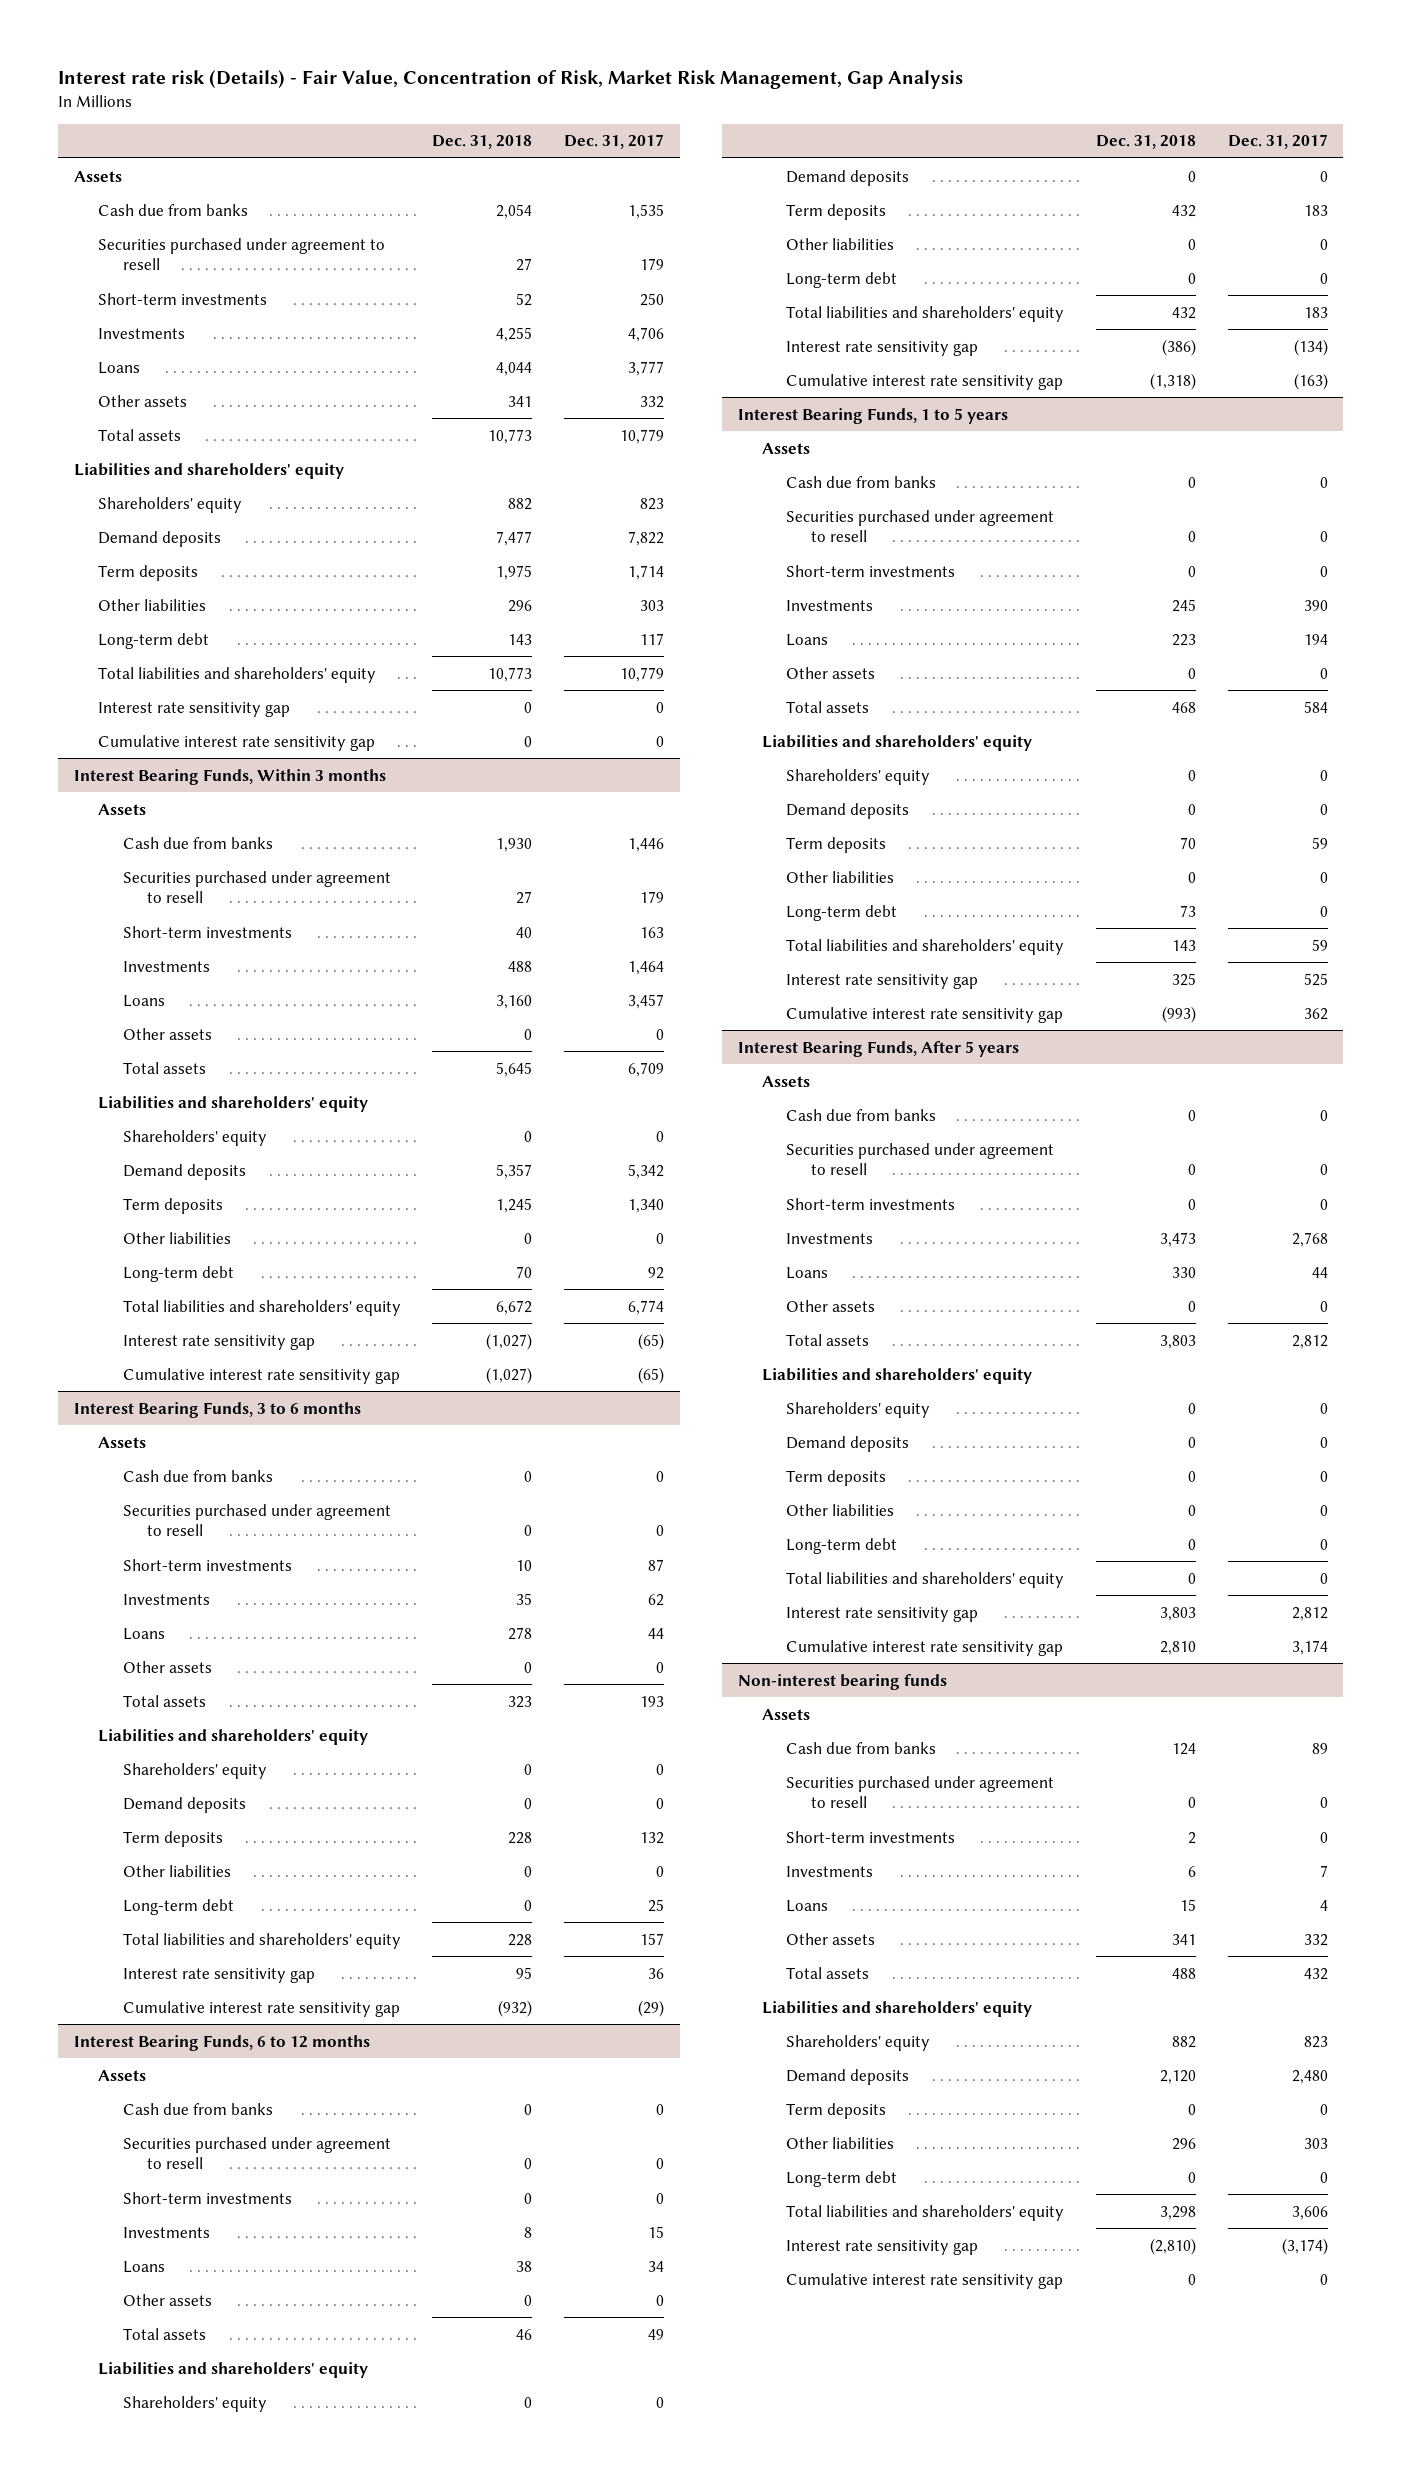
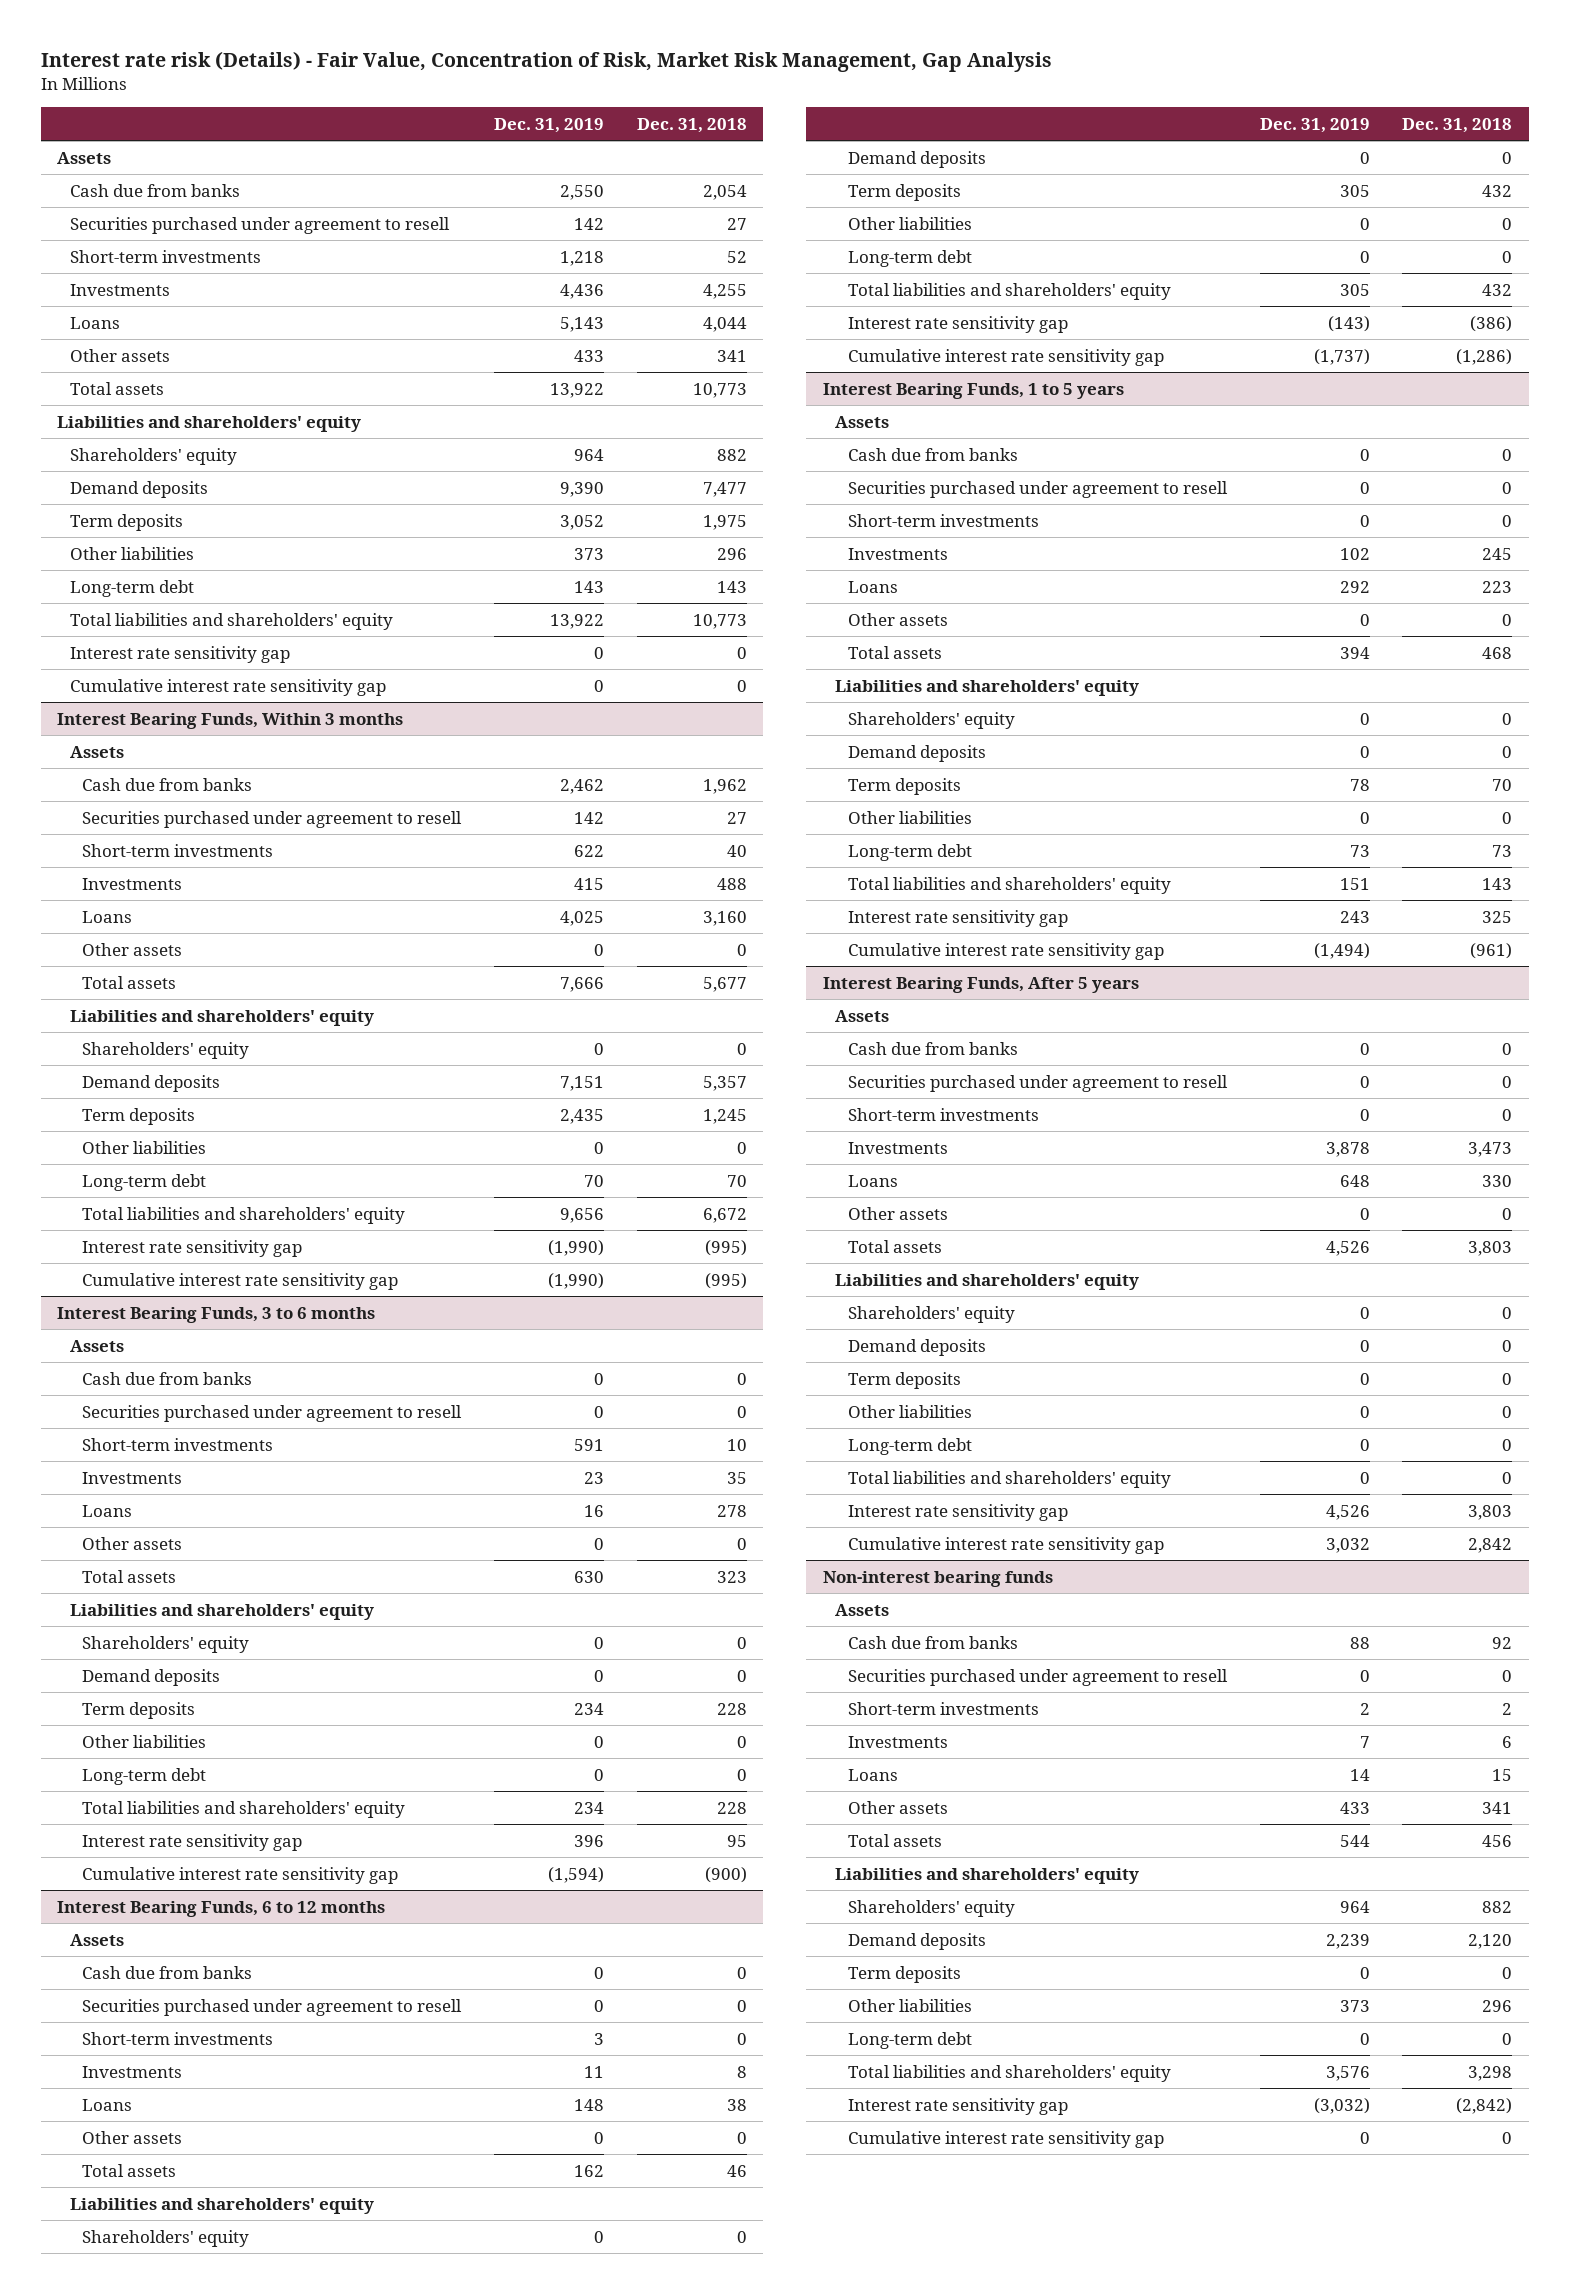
- | Dec. 31, 2018 | Dec. 31, 2017
+ | Dec. 31, 2019 | Dec. 31, 2018
@ Interest Bearing Funds, Within 3 months
- Cash due from banks | 1,930 | 1,446
+ Cash due from banks | 2,462 | 1,962
- Total assets | 5,645 | 6,709
+ Total assets | 7,666 | 5,677
- Interest rate sensitivity gap | (1,027) | (65)
- Cumulative interest rate sensitivity gap | (1,027) | (65)
+ Interest rate sensitivity gap | (1,990) | (995)
+ Cumulative interest rate sensitivity gap | (1,990) | (995)
@ Interest Bearing Funds, 3 to 6 months
- Cumulative interest rate sensitivity gap | (932) | (29)
+ Cumulative interest rate sensitivity gap | (1,594) | (900)
@ Interest Bearing Funds, 6 to 12 months
- Cumulative interest rate sensitivity gap | (1,318) | (163)
+ Cumulative interest rate sensitivity gap | (1,737) | (1,286)
@ Interest Bearing Funds, 1 to 5 years
- Cumulative interest rate sensitivity gap | (993) | 362
+ Cumulative interest rate sensitivity gap | (1,494) | (961)
@ Interest Bearing Funds, After 5 years
- Cumulative interest rate sensitivity gap | 2,810 | 3,174
+ Cumulative interest rate sensitivity gap | 3,032 | 2,842
@ Non-interest bearing funds
- Cash due from banks | 124 | 89
+ Cash due from banks | 88 | 92
- Total assets | 488 | 432
+ Total assets | 544 | 456
- Interest rate sensitivity gap | (2,810) | (3,174)
+ Interest rate sensitivity gap | (3,032) | (2,842)

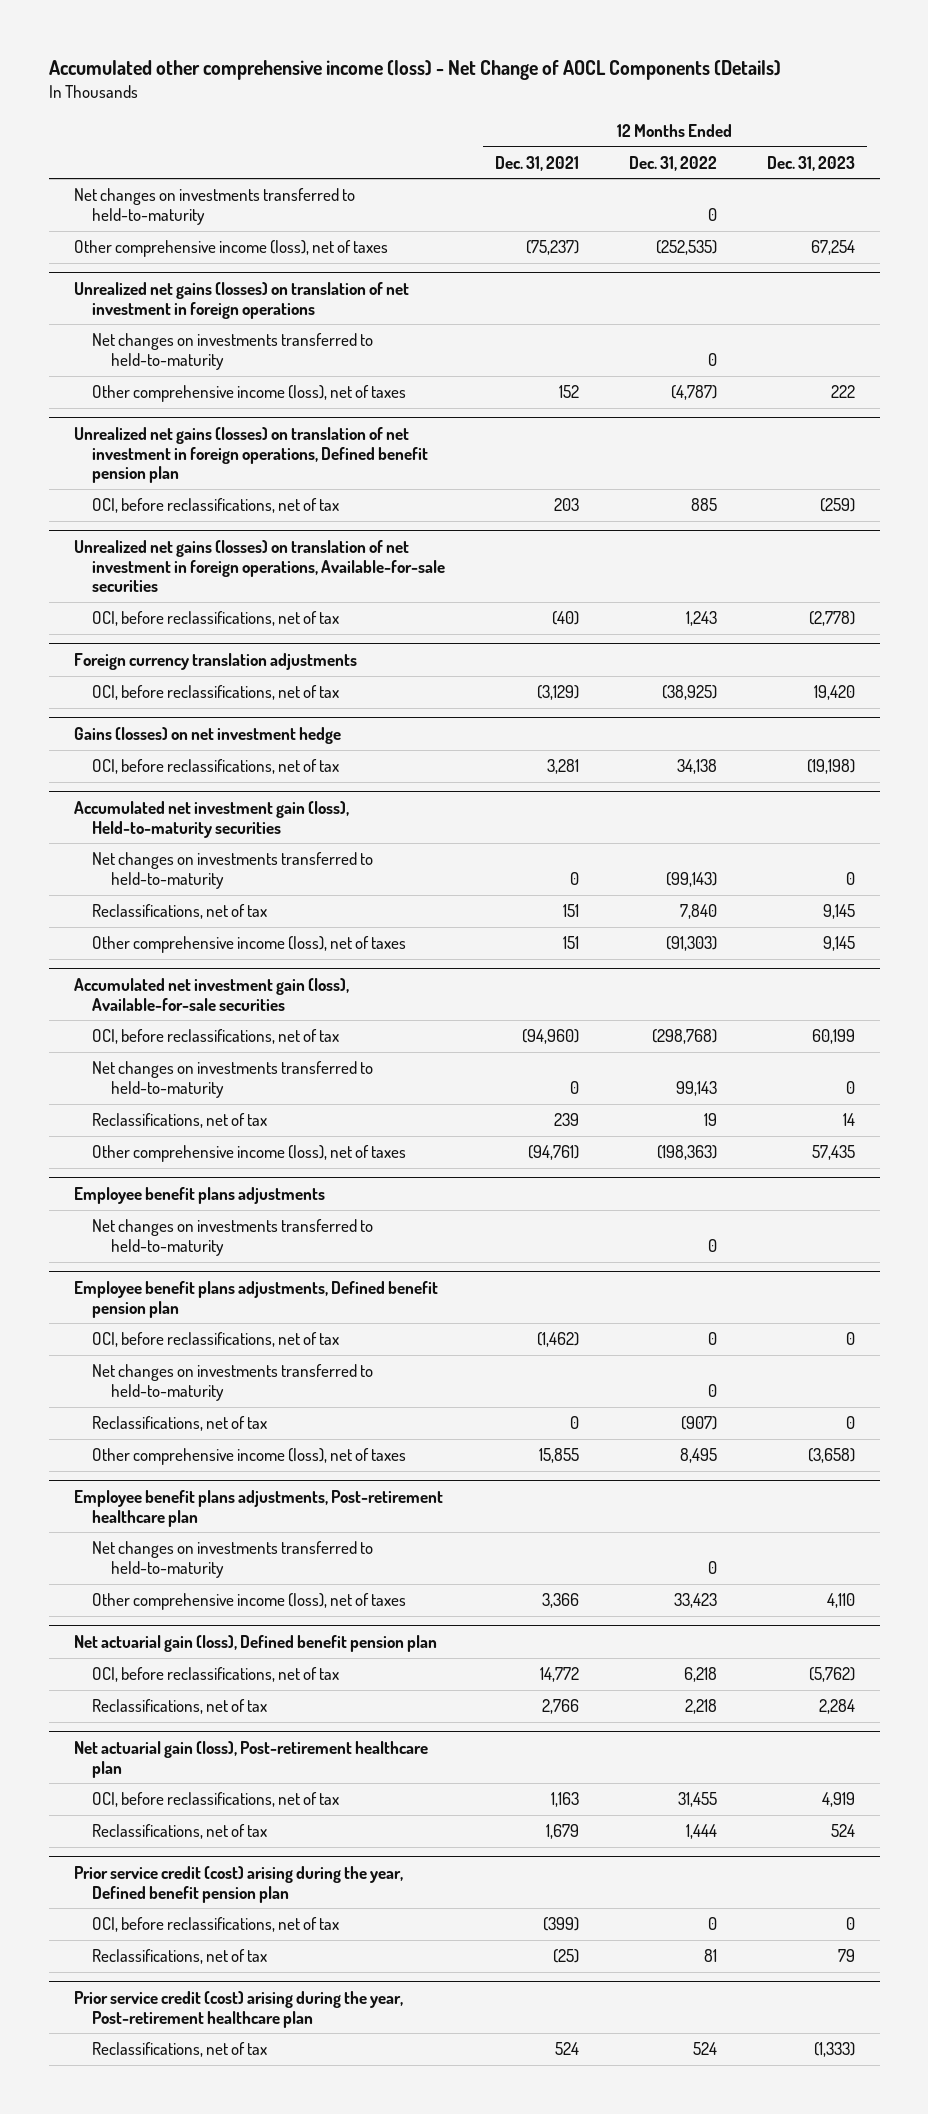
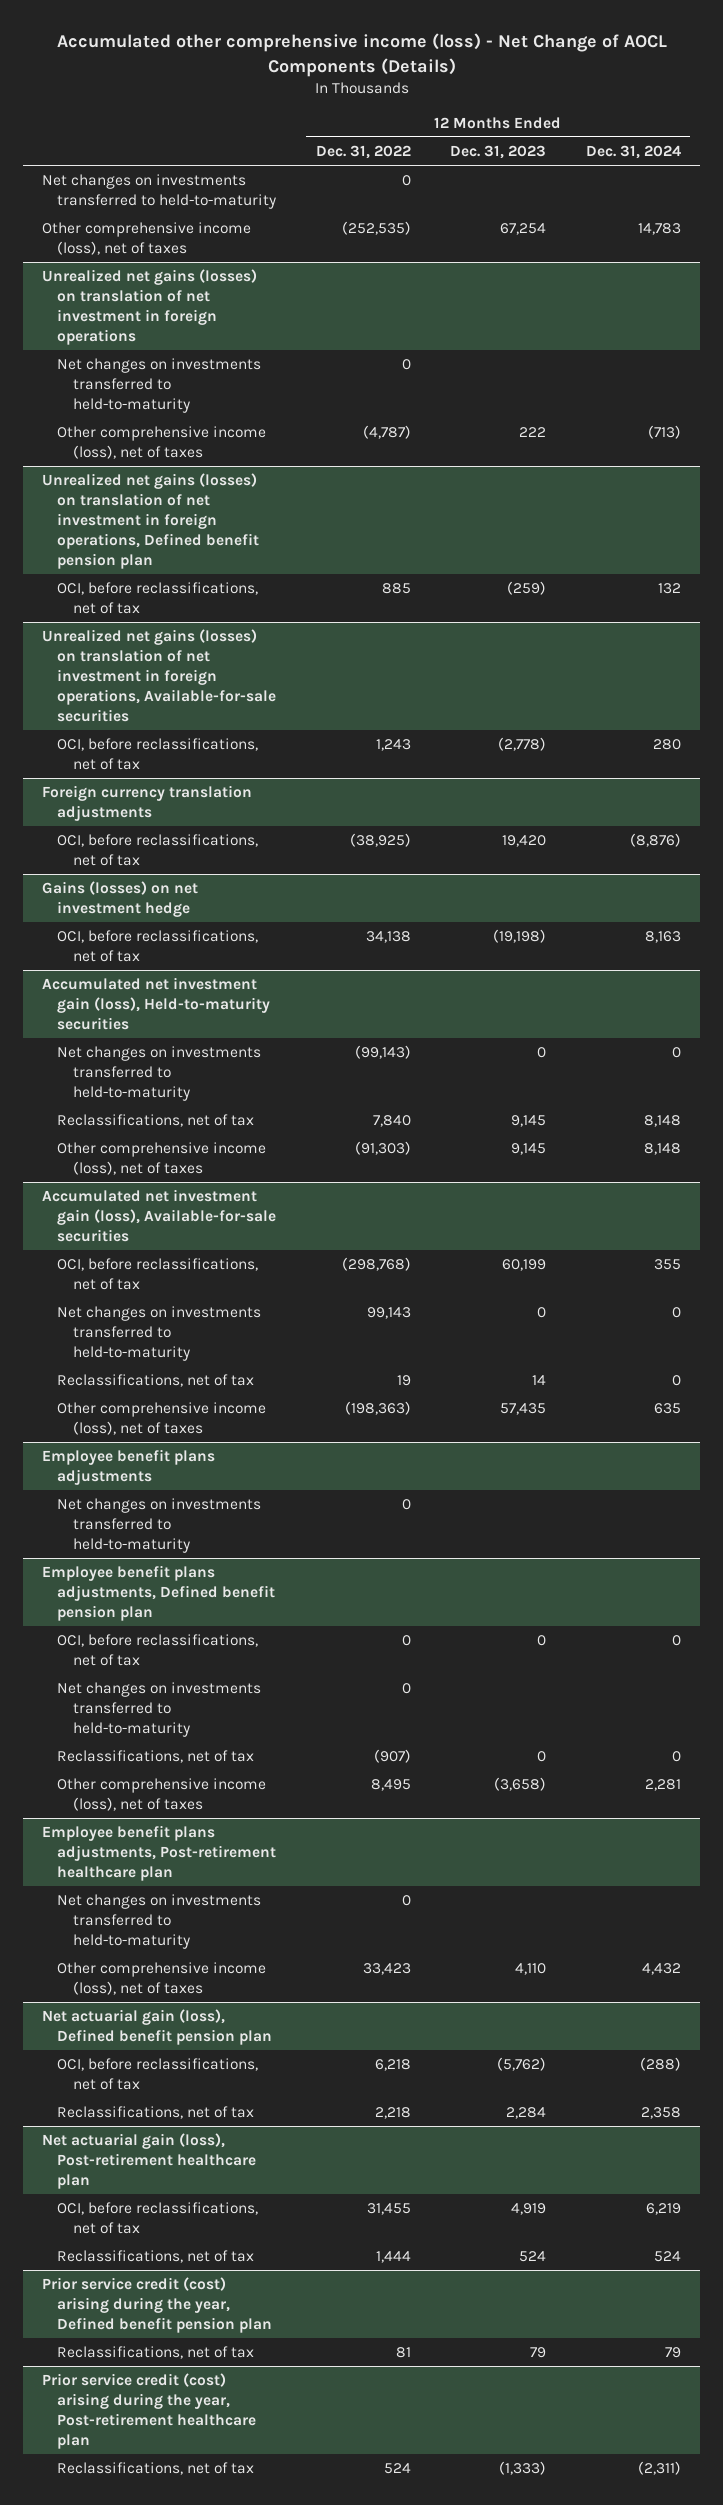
- | 12 Months Ended Dec. 31, 2021 | 12 Months Ended Dec. 31, 2022 | 12 Months Ended Dec. 31, 2023
+ | 12 Months Ended Dec. 31, 2022 | 12 Months Ended Dec. 31, 2023 | 12 Months Ended Dec. 31, 2024
@ Prior service credit (cost) arising during the year, Defined benefit pension plan
- OCI, before reclassifications, net of tax | (399) | 0 | 0

